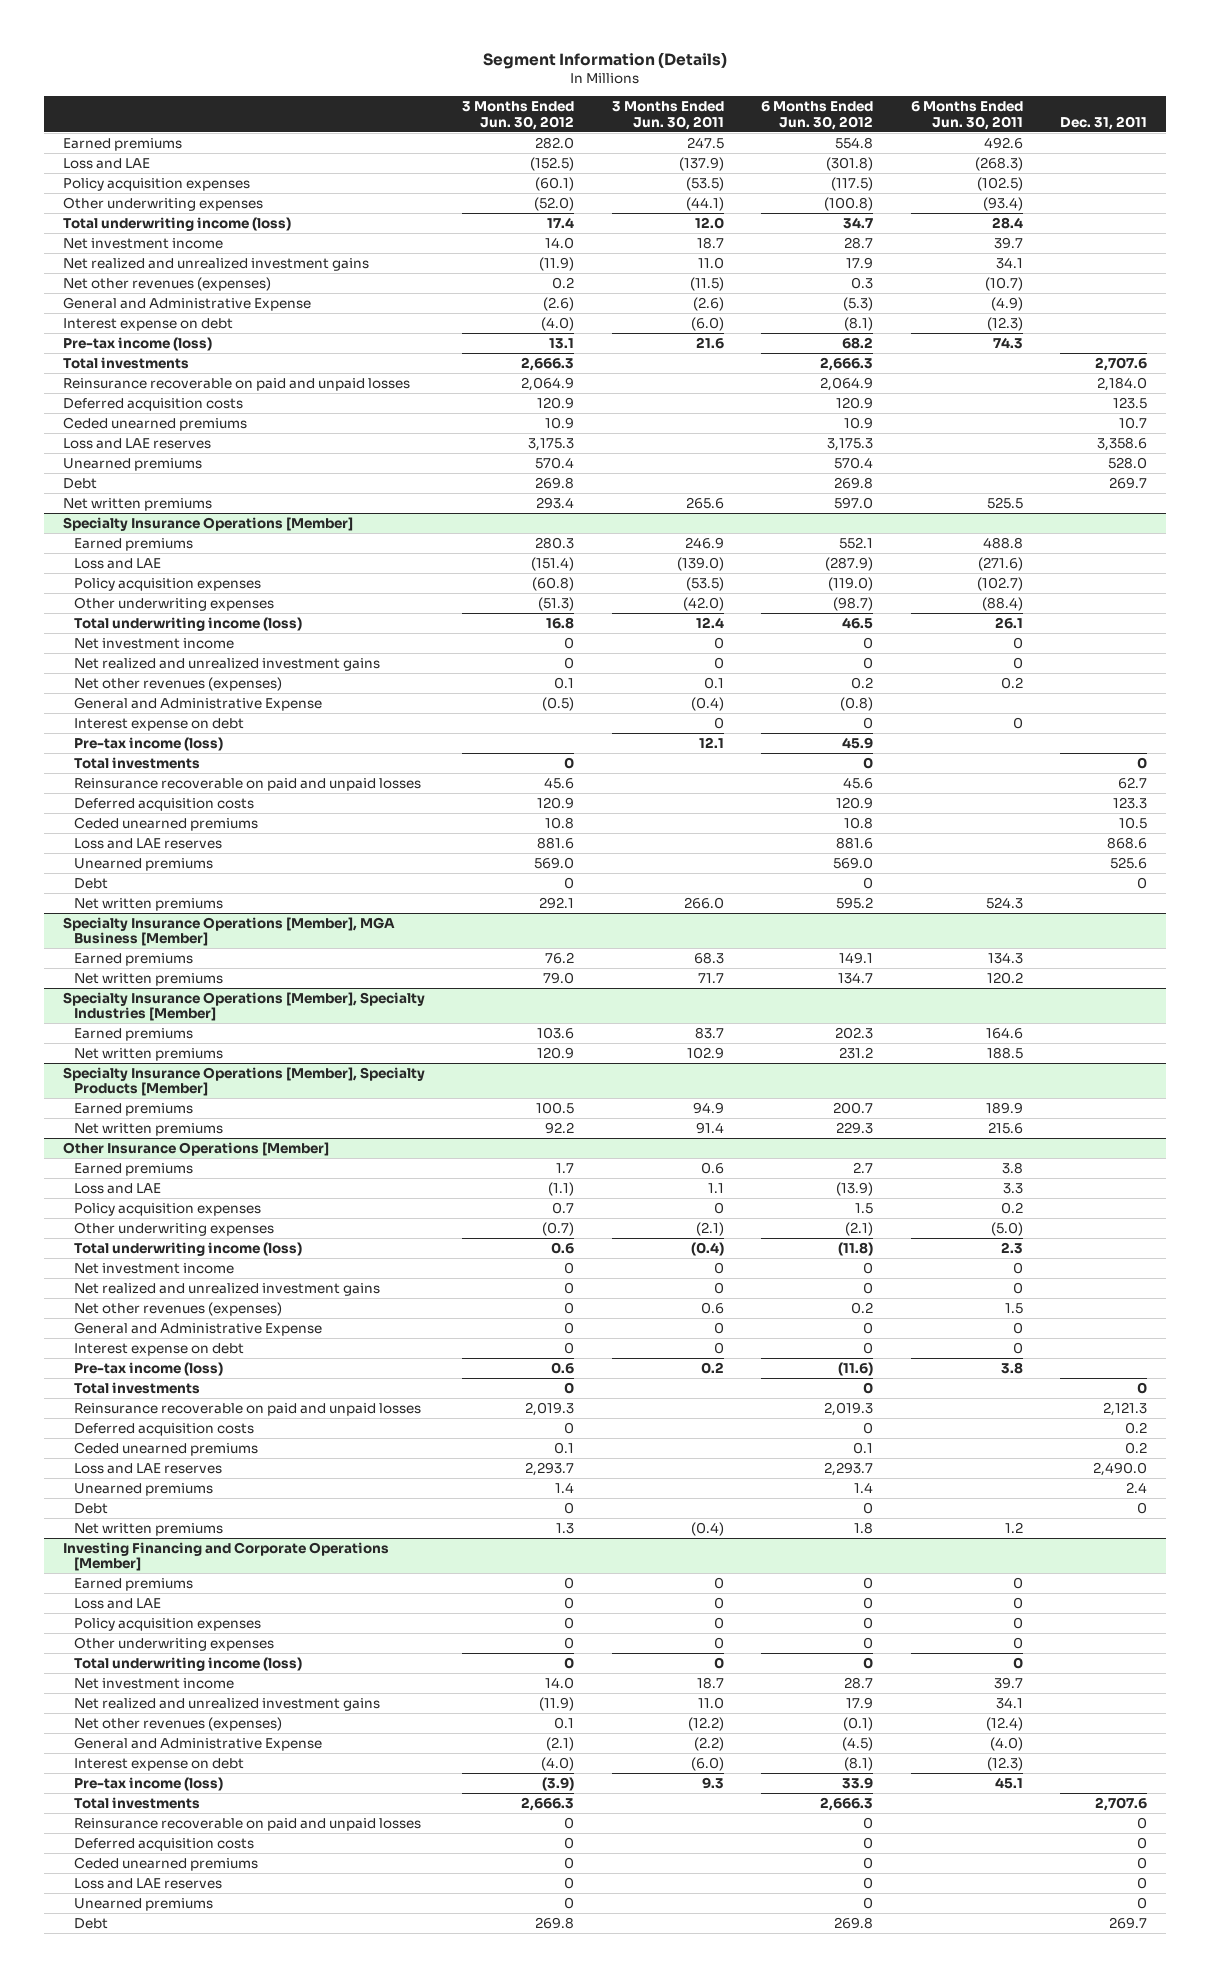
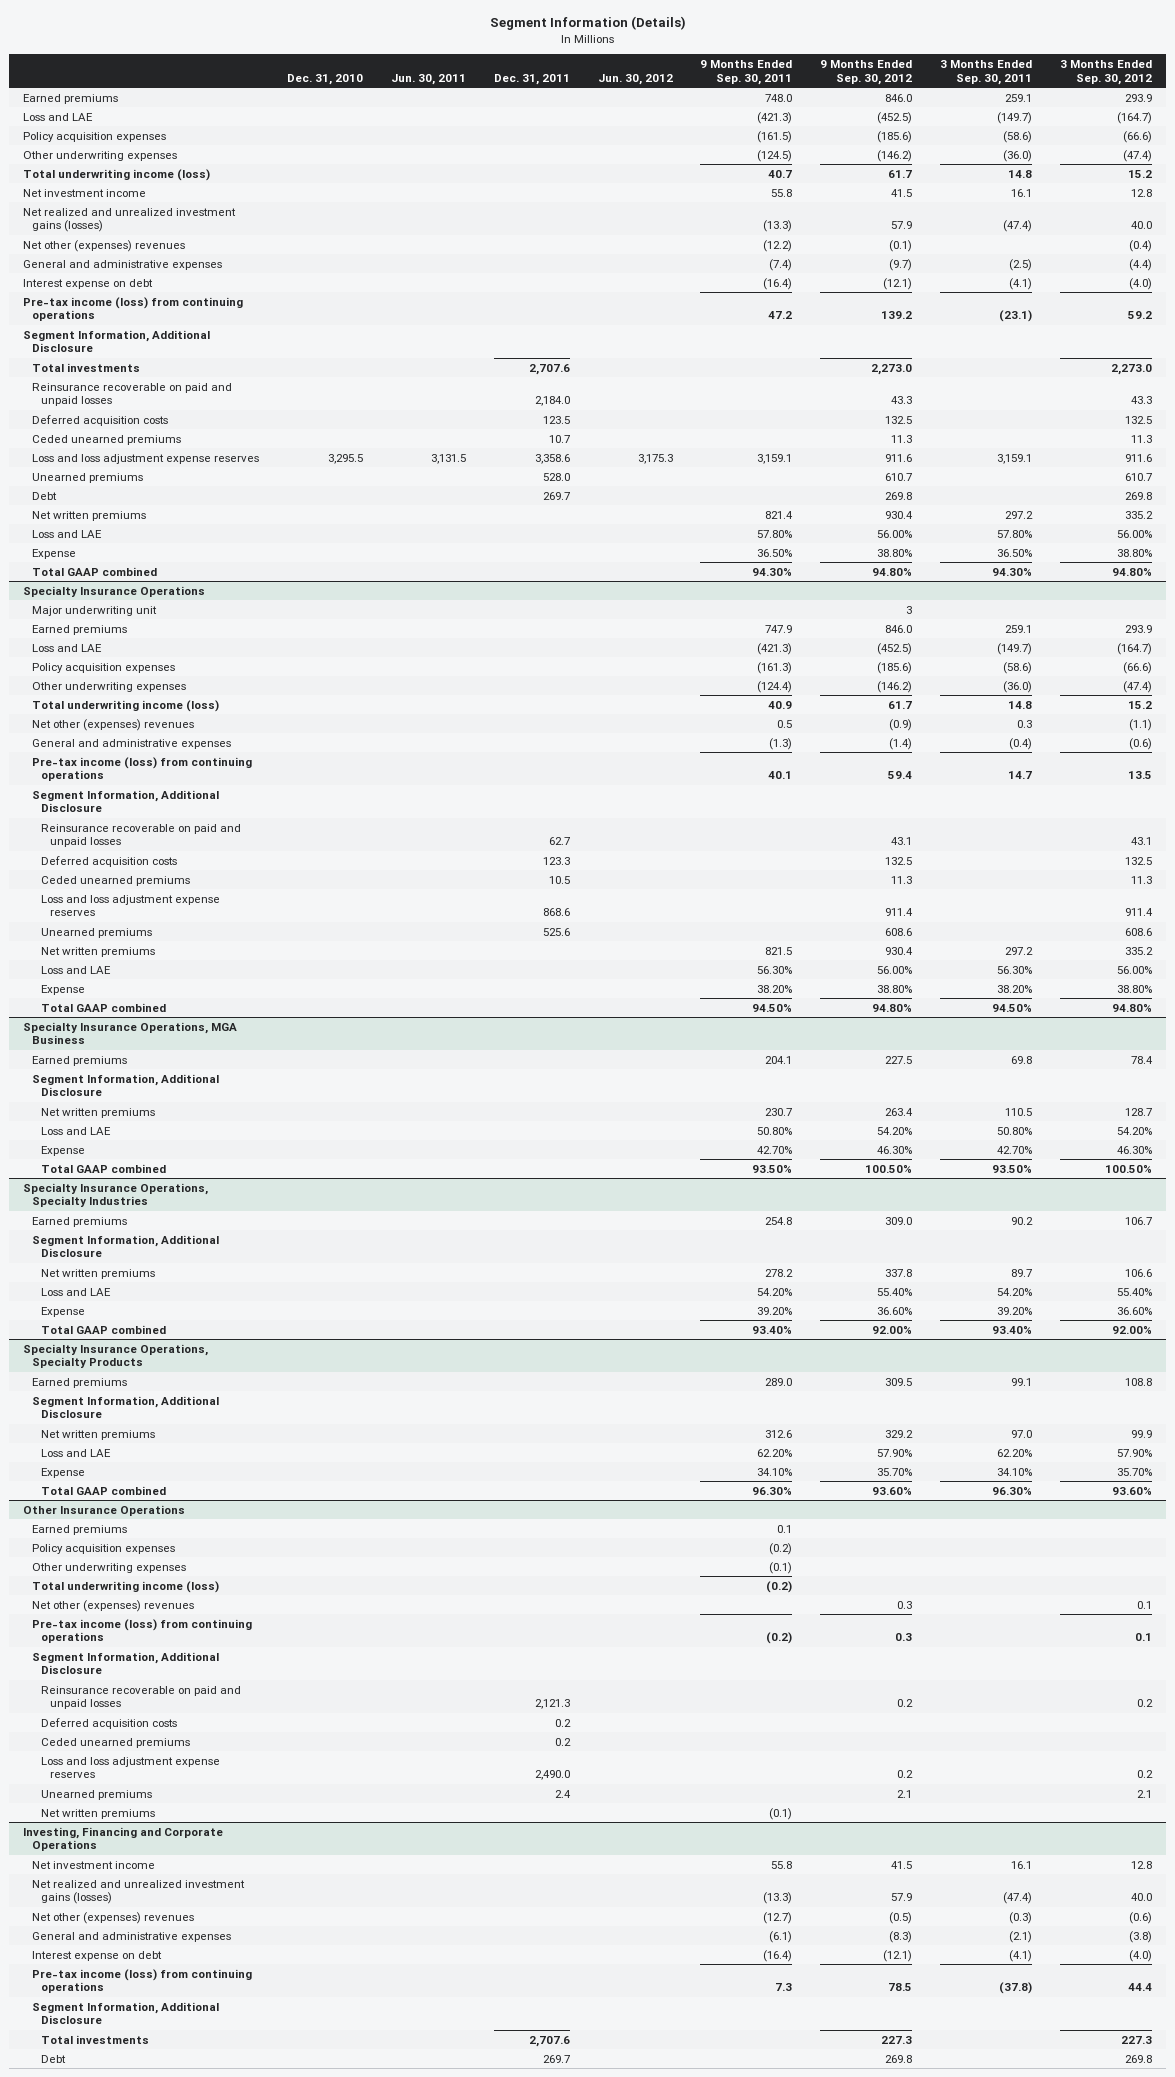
- | 3 Months Ended Jun. 30, 2012 | 3 Months Ended Jun. 30, 2011 | 6 Months Ended Jun. 30, 2012 | 6 Months Ended Jun. 30, 2011 | Dec. 31, 2011
+ | Dec. 31, 2010 | Jun. 30, 2011 | Dec. 31, 2011 | Jun. 30, 2012 | 9 Months Ended Sep. 30, 2011 | 9 Months Ended Sep. 30, 2012 | 3 Months Ended Sep. 30, 2011 | 3 Months Ended Sep. 30, 2012
- Net realized and unrealized investment gains | (11.9) | 11.0 | 17.9 | 34.1 |
- Net other revenues (expenses) | 0.2 | (11.5) | 0.3 | (10.7) |
- General and Administrative Expense | (2.6) | (2.6) | (5.3) | (4.9) |
+ Net realized and unrealized investment gains (losses) | | | | | (13.3) | 57.9 | (47.4) | 40.0
+ Net other (expenses) revenues | | | | | (12.2) | (0.1) | | (0.4)
+ General and administrative expenses | | | | | (7.4) | (9.7) | (2.5) | (4.4)
- Pre-tax income (loss) | 13.1 | 21.6 | 68.2 | 74.3 |
+ Pre-tax income (loss) from continuing operations | | | | | 47.2 | 139.2 | (23.1) | 59.2
+ Segment Information, Additional Disclosure
- Loss and LAE reserves | 3,175.3 | | 3,175.3 | | 3,358.6
+ Loss and loss adjustment expense reserves | 3,295.5 | 3,131.5 | 3,358.6 | 3,175.3 | 3,159.1 | 911.6 | 3,159.1 | 911.6
- Specialty Insurance Operations [Member]
+ Loss and LAE | | | | | 57.80% | 56.00% | 57.80% | 56.00%
+ Expense | | | | | 36.50% | 38.80% | 36.50% | 38.80%
+ Total GAAP combined | | | | | 94.30% | 94.80% | 94.30% | 94.80%
+ Specialty Insurance Operations
+ Major underwriting unit | | | | | | 3 | |
- Net investment income | 0 | 0 | 0 | 0 |
- Net realized and unrealized investment gains | 0 | 0 | 0 | 0 |
- Net other revenues (expenses) | 0.1 | 0.1 | 0.2 | 0.2 |
- General and Administrative Expense | (0.5) | (0.4) | (0.8) | |
- Interest expense on debt | | 0 | 0 | 0 |
- Pre-tax income (loss) | | 12.1 | 45.9 | |
- Total investments | 0 | | 0 | | 0
+ Net other (expenses) revenues | | | | | 0.5 | (0.9) | 0.3 | (1.1)
+ General and administrative expenses | | | | | (1.3) | (1.4) | (0.4) | (0.6)
+ Pre-tax income (loss) from continuing operations | | | | | 40.1 | 59.4 | 14.7 | 13.5
+ Segment Information, Additional Disclosure
- Loss and LAE reserves | 881.6 | | 881.6 | | 868.6
+ Loss and loss adjustment expense reserves | | | 868.6 | | | 911.4 | | 911.4
- Debt | 0 | | 0 | | 0
- Specialty Insurance Operations [Member], MGA Business [Member]
+ Loss and LAE | | | | | 56.30% | 56.00% | 56.30% | 56.00%
+ Expense | | | | | 38.20% | 38.80% | 38.20% | 38.80%
+ Total GAAP combined | | | | | 94.50% | 94.80% | 94.50% | 94.80%
+ Specialty Insurance Operations, MGA Business
+ Segment Information, Additional Disclosure
- Specialty Insurance Operations [Member], Specialty Industries [Member]
+ Loss and LAE | | | | | 50.80% | 54.20% | 50.80% | 54.20%
+ Expense | | | | | 42.70% | 46.30% | 42.70% | 46.30%
+ Total GAAP combined | | | | | 93.50% | 100.50% | 93.50% | 100.50%
+ Specialty Insurance Operations, Specialty Industries
+ Segment Information, Additional Disclosure
- Specialty Insurance Operations [Member], Specialty Products [Member]
+ Loss and LAE | | | | | 54.20% | 55.40% | 54.20% | 55.40%
+ Expense | | | | | 39.20% | 36.60% | 39.20% | 36.60%
+ Total GAAP combined | | | | | 93.40% | 92.00% | 93.40% | 92.00%
+ Specialty Insurance Operations, Specialty Products
+ Segment Information, Additional Disclosure
- Other Insurance Operations [Member]
+ Loss and LAE | | | | | 62.20% | 57.90% | 62.20% | 57.90%
+ Expense | | | | | 34.10% | 35.70% | 34.10% | 35.70%
+ Total GAAP combined | | | | | 96.30% | 93.60% | 96.30% | 93.60%
+ Other Insurance Operations
- Loss and LAE | (1.1) | 1.1 | (13.9) | 3.3 |
- Net investment income | 0 | 0 | 0 | 0 |
- Net realized and unrealized investment gains | 0 | 0 | 0 | 0 |
- Net other revenues (expenses) | 0 | 0.6 | 0.2 | 1.5 |
- General and Administrative Expense | 0 | 0 | 0 | 0 |
- Interest expense on debt | 0 | 0 | 0 | 0 |
- Pre-tax income (loss) | 0.6 | 0.2 | (11.6) | 3.8 |
- Total investments | 0 | | 0 | | 0
+ Net other (expenses) revenues | | | | | | 0.3 | | 0.1
+ Pre-tax income (loss) from continuing operations | | | | | (0.2) | 0.3 | | 0.1
+ Segment Information, Additional Disclosure
- Loss and LAE reserves | 2,293.7 | | 2,293.7 | | 2,490.0
+ Loss and loss adjustment expense reserves | | | 2,490.0 | | | 0.2 | | 0.2
- Debt | 0 | | 0 | | 0
- Investing Financing and Corporate Operations [Member]
- Earned premiums | 0 | 0 | 0 | 0 |
- Loss and LAE | 0 | 0 | 0 | 0 |
- Policy acquisition expenses | 0 | 0 | 0 | 0 |
- Other underwriting expenses | 0 | 0 | 0 | 0 |
- Total underwriting income (loss) | 0 | 0 | 0 | 0 |
+ Investing, Financing and Corporate Operations
- Net realized and unrealized investment gains | (11.9) | 11.0 | 17.9 | 34.1 |
- Net other revenues (expenses) | 0.1 | (12.2) | (0.1) | (12.4) |
- General and Administrative Expense | (2.1) | (2.2) | (4.5) | (4.0) |
+ Net realized and unrealized investment gains (losses) | | | | | (13.3) | 57.9 | (47.4) | 40.0
+ Net other (expenses) revenues | | | | | (12.7) | (0.5) | (0.3) | (0.6)
+ General and administrative expenses | | | | | (6.1) | (8.3) | (2.1) | (3.8)
- Pre-tax income (loss) | (3.9) | 9.3 | 33.9 | 45.1 |
+ Pre-tax income (loss) from continuing operations | | | | | 7.3 | 78.5 | (37.8) | 44.4
+ Segment Information, Additional Disclosure
- Reinsurance recoverable on paid and unpaid losses | 0 | | 0 | | 0
- Deferred acquisition costs | 0 | | 0 | | 0
- Ceded unearned premiums | 0 | | 0 | | 0
- Loss and LAE reserves | 0 | | 0 | | 0
- Unearned premiums | 0 | | 0 | | 0

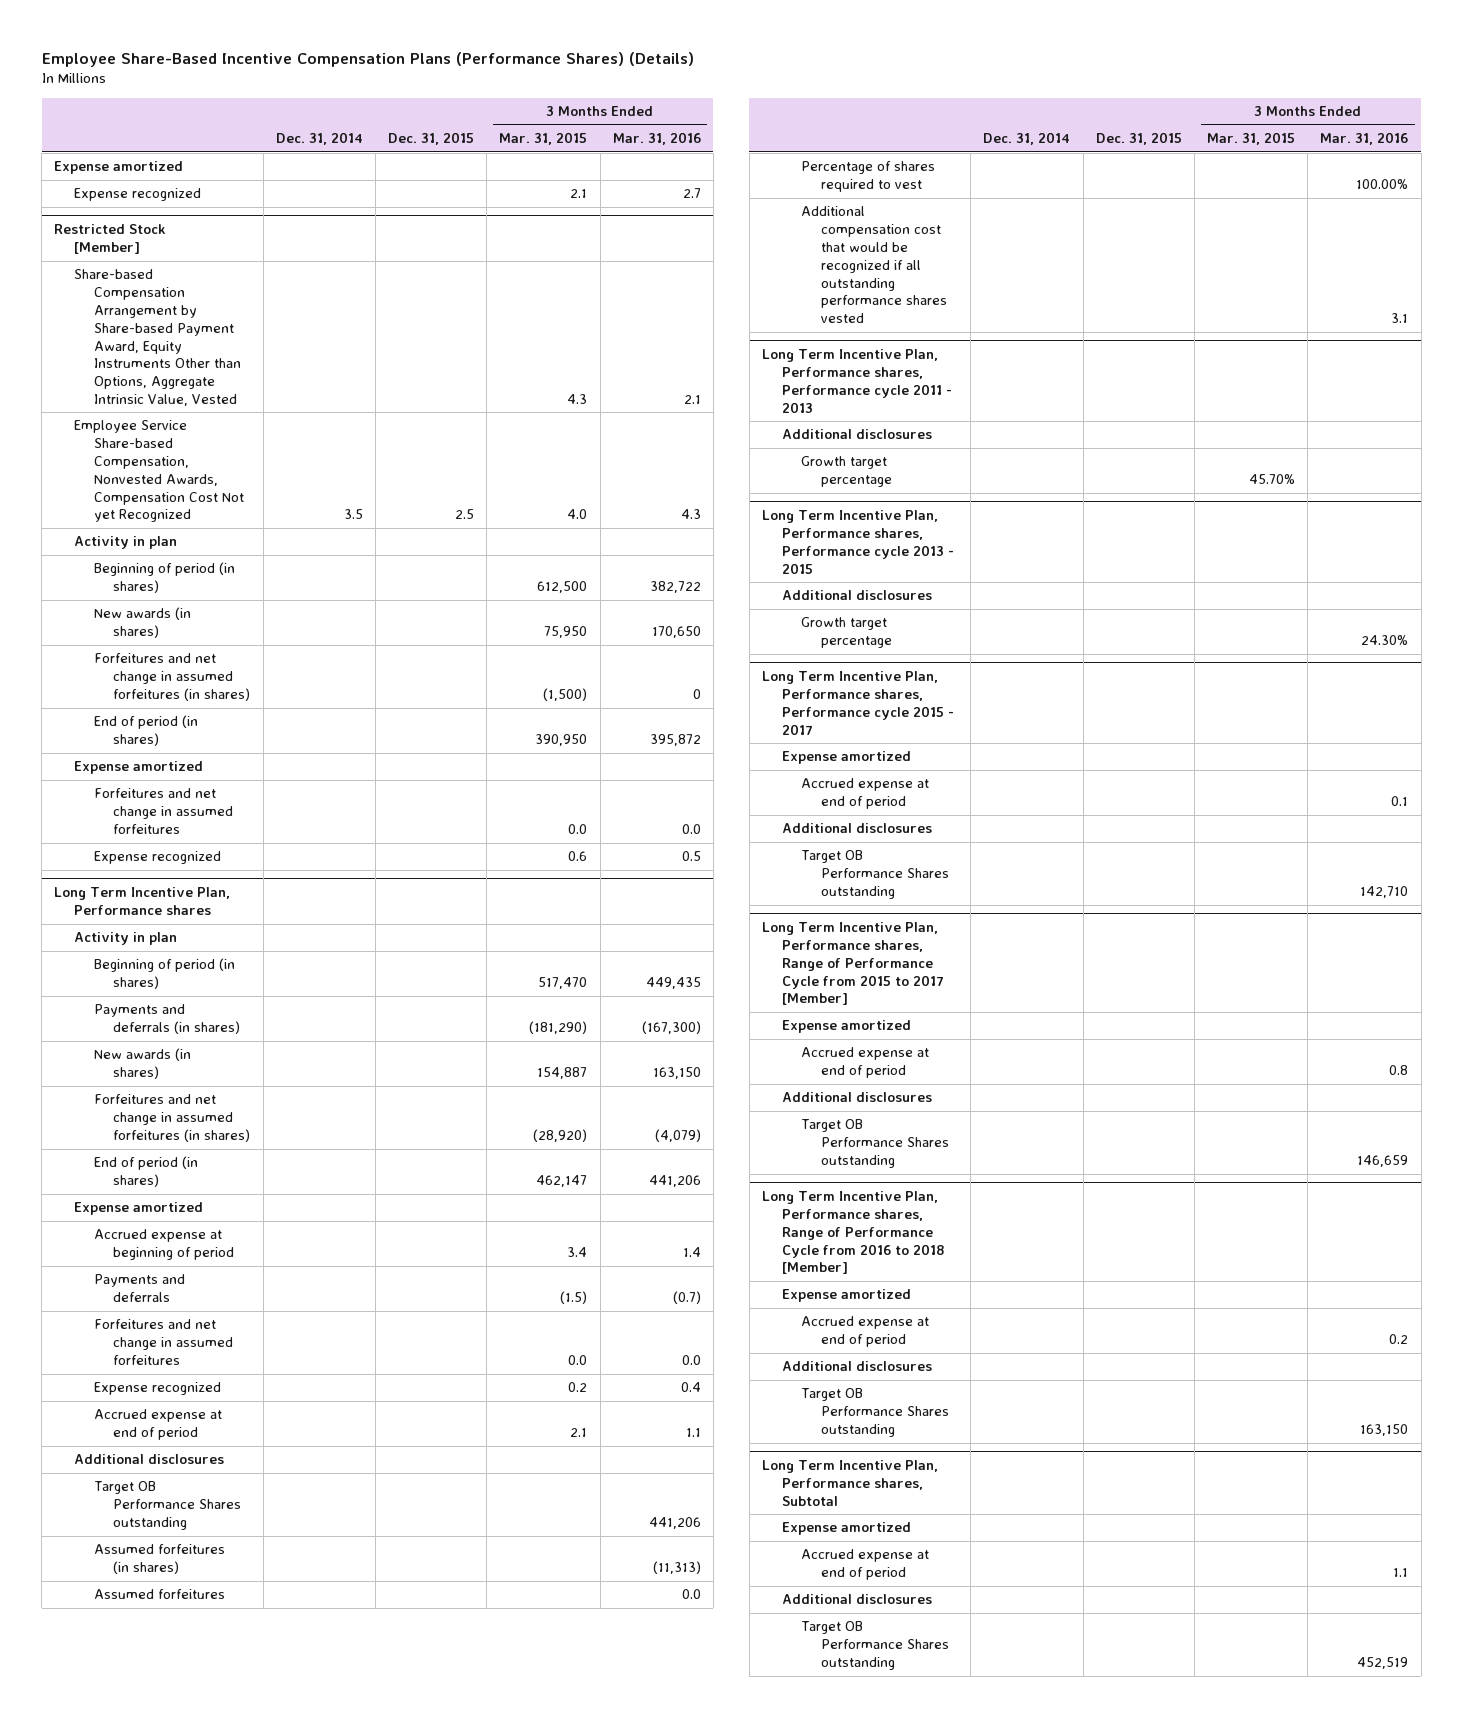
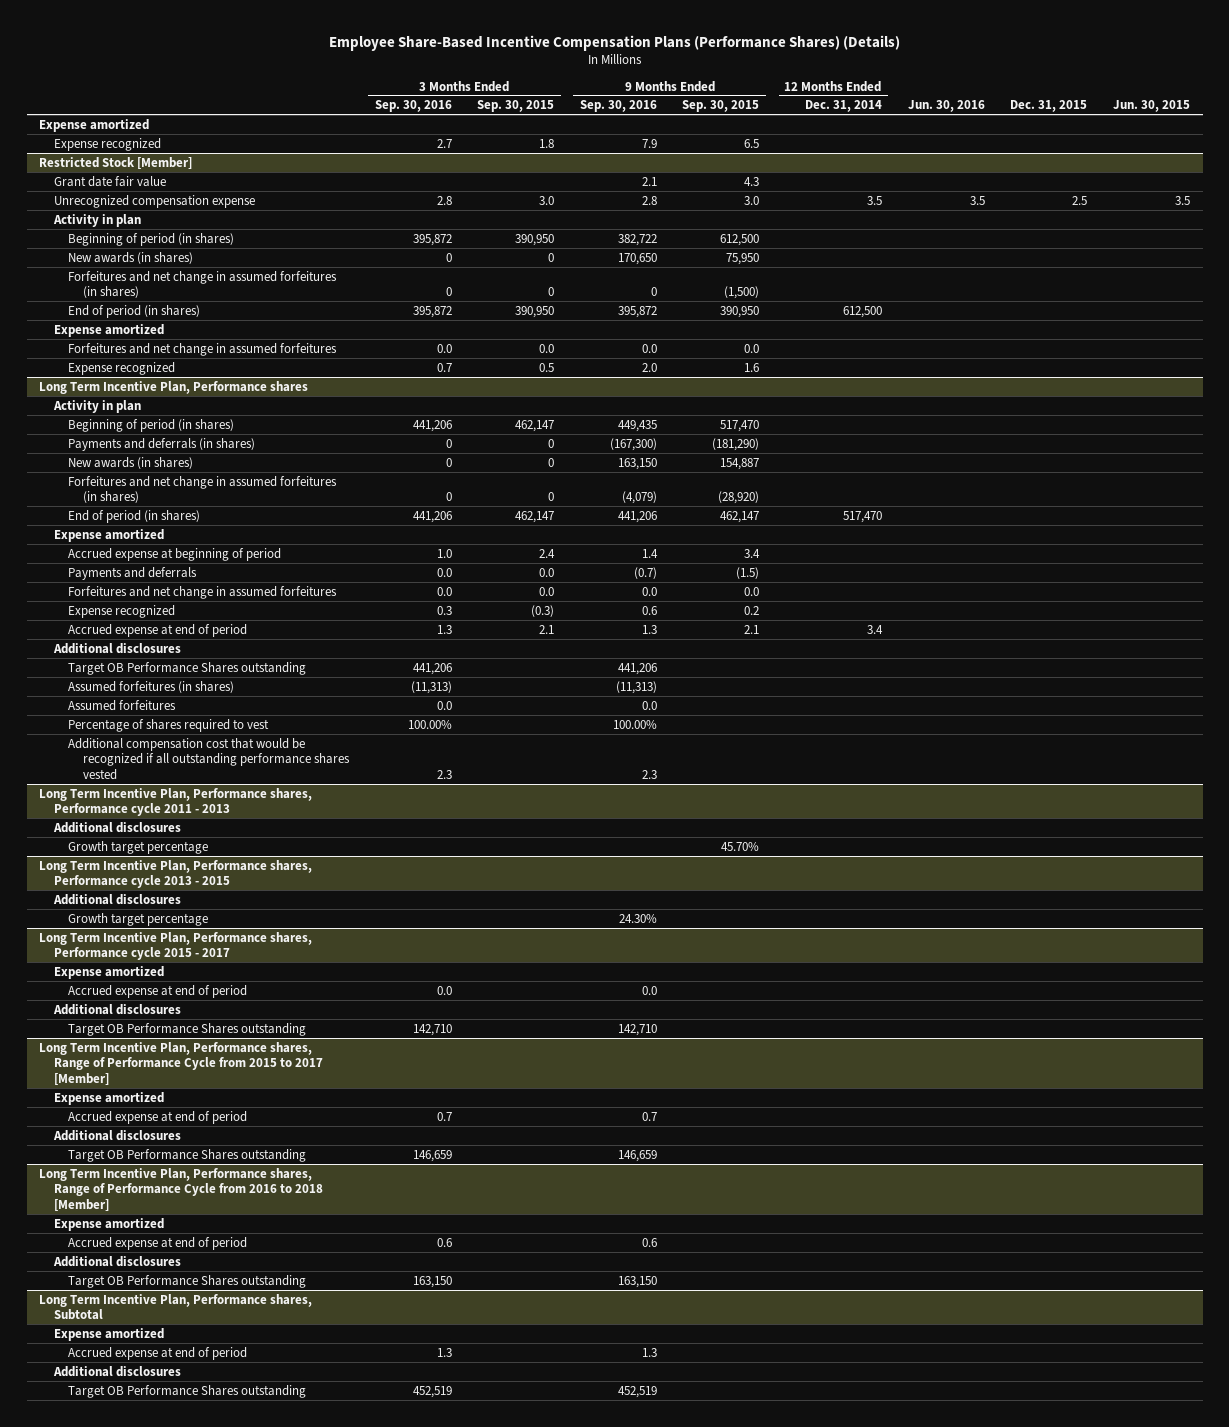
- | Dec. 31, 2014 | Dec. 31, 2015 | 3 Months Ended Mar. 31, 2015 | 3 Months Ended Mar. 31, 2016
+ | 3 Months Ended Sep. 30, 2016 | 3 Months Ended Sep. 30, 2015 | 9 Months Ended Sep. 30, 2016 | 9 Months Ended Sep. 30, 2015 | 12 Months Ended Dec. 31, 2014 | Jun. 30, 2016 | Dec. 31, 2015 | Jun. 30, 2015
@ Restricted Stock [Member]
- Share-based Compensation Arrangement by Share-based Payment Award, Equity Instruments Other than Options, Aggregate Intrinsic Value, Vested | | | 4.3 | 2.1
- Employee Service Share-based Compensation, Nonvested Awards, Compensation Cost Not yet Recognized | 3.5 | 2.5 | 4.0 | 4.3
+ Grant date fair value | | | 2.1 | 4.3 | | | |
+ Unrecognized compensation expense | 2.8 | 3.0 | 2.8 | 3.0 | 3.5 | 3.5 | 2.5 | 3.5

